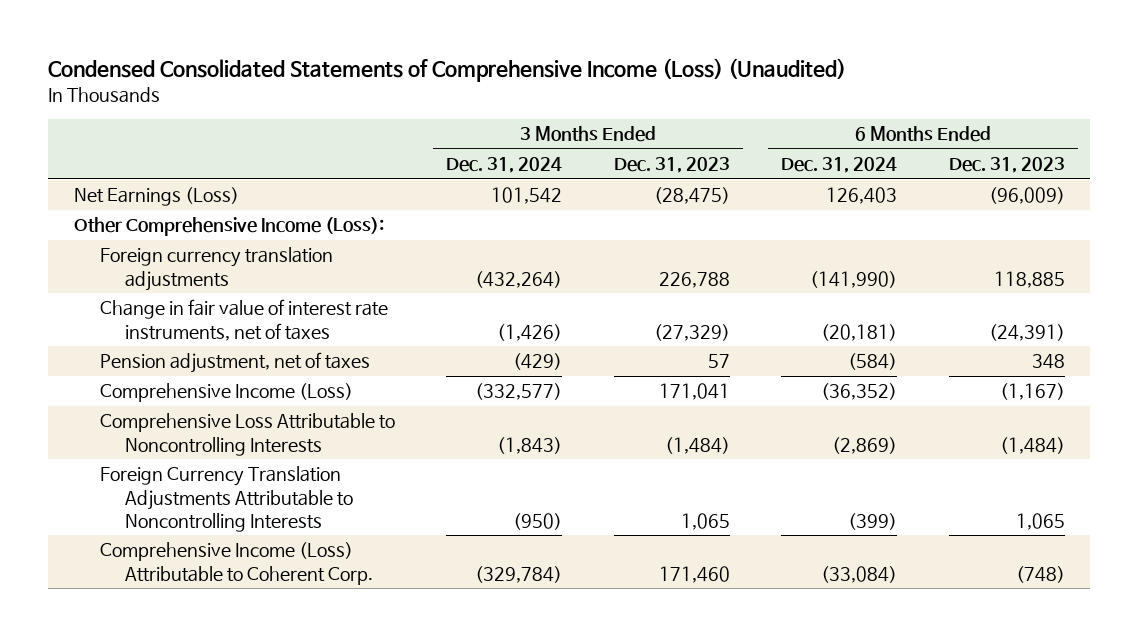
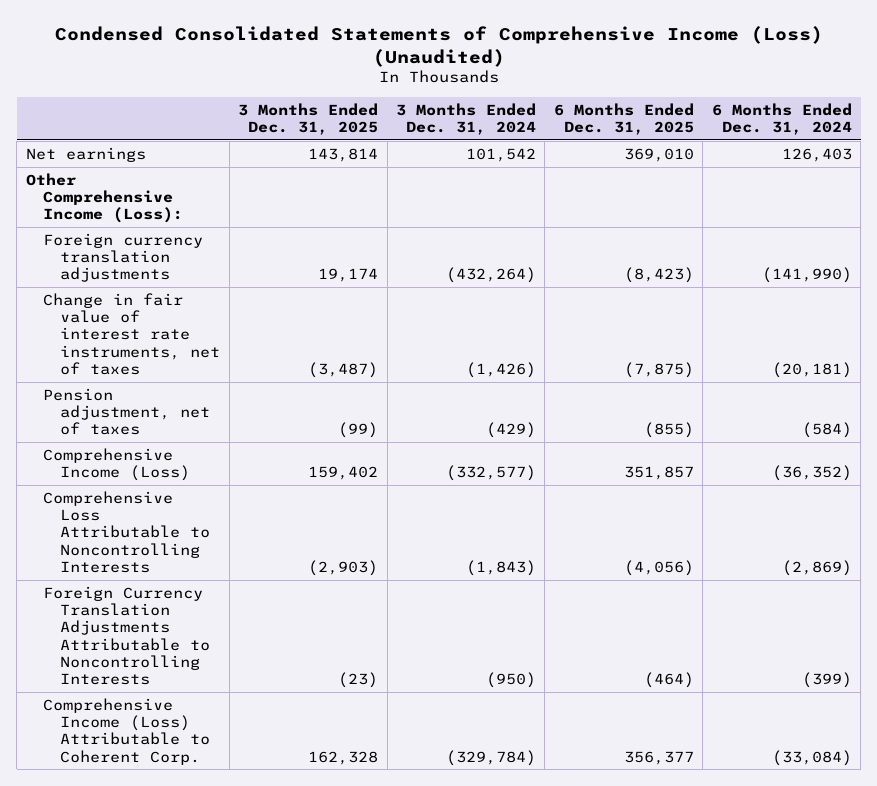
- | 3 Months Ended Dec. 31, 2024 | 3 Months Ended Dec. 31, 2023 | 6 Months Ended Dec. 31, 2024 | 6 Months Ended Dec. 31, 2023
+ | 3 Months Ended Dec. 31, 2025 | 3 Months Ended Dec. 31, 2024 | 6 Months Ended Dec. 31, 2025 | 6 Months Ended Dec. 31, 2024
- Net Earnings (Loss) | 101,542 | (28,475) | 126,403 | (96,009)
+ Net earnings | 143,814 | 101,542 | 369,010 | 126,403

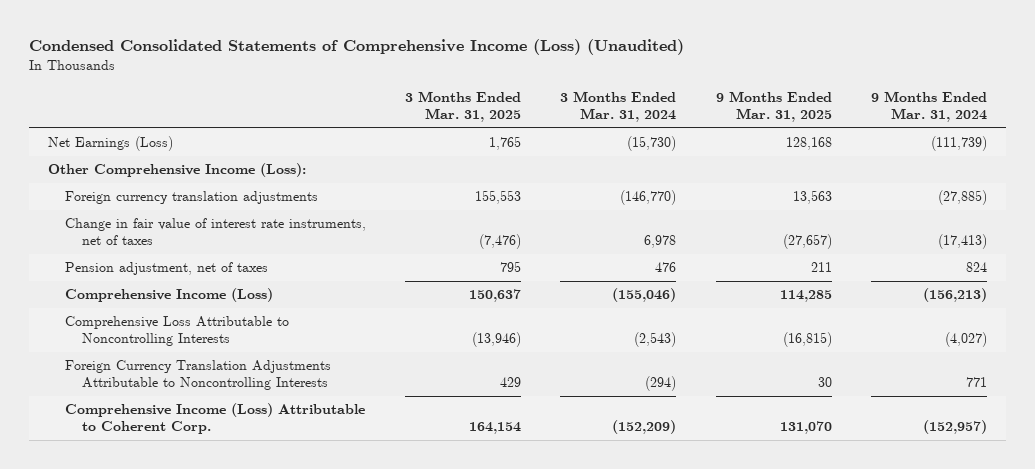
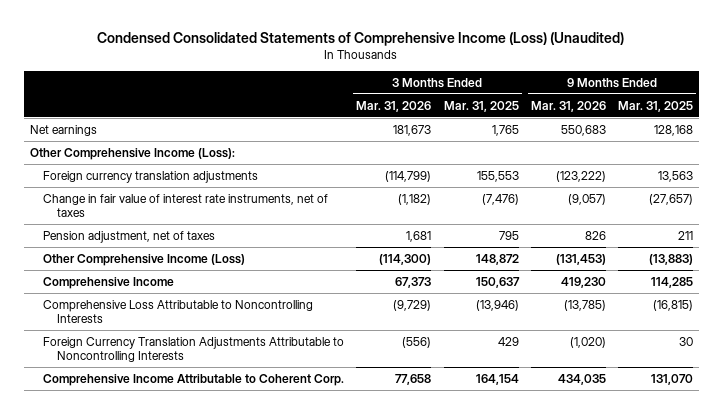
- | 3 Months Ended Mar. 31, 2025 | 3 Months Ended Mar. 31, 2024 | 9 Months Ended Mar. 31, 2025 | 9 Months Ended Mar. 31, 2024
+ | 3 Months Ended Mar. 31, 2026 | 3 Months Ended Mar. 31, 2025 | 9 Months Ended Mar. 31, 2026 | 9 Months Ended Mar. 31, 2025
- Net Earnings (Loss) | 1,765 | (15,730) | 128,168 | (111,739)
+ Net earnings | 181,673 | 1,765 | 550,683 | 128,168
- Comprehensive Income (Loss) | 150,637 | (155,046) | 114,285 | (156,213)
+ Other Comprehensive Income (Loss) | (114,300) | 148,872 | (131,453) | (13,883)
+ Comprehensive Income | 67,373 | 150,637 | 419,230 | 114,285
- Comprehensive Income (Loss) Attributable to Coherent Corp. | 164,154 | (152,209) | 131,070 | (152,957)
+ Comprehensive Income Attributable to Coherent Corp. | 77,658 | 164,154 | 434,035 | 131,070

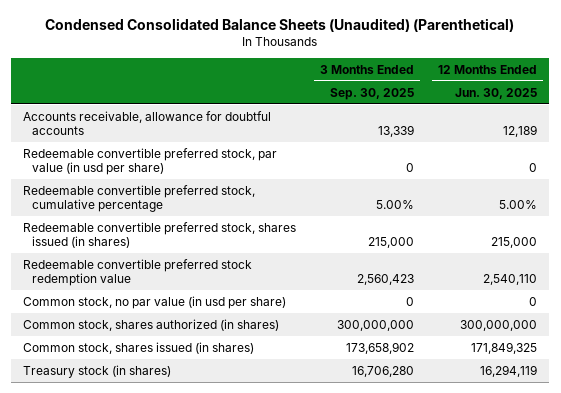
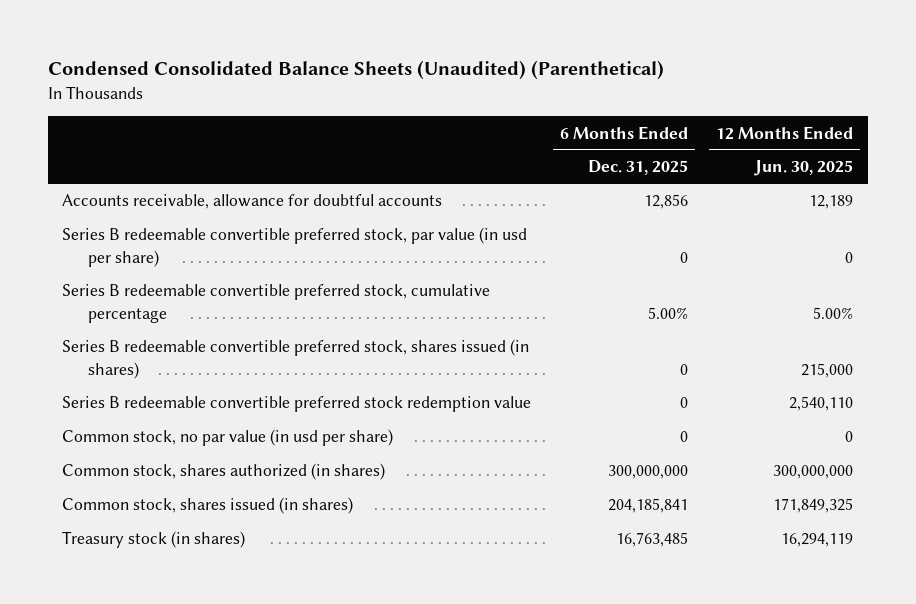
- | 3 Months Ended Sep. 30, 2025 | 12 Months Ended Jun. 30, 2025
+ | 6 Months Ended Dec. 31, 2025 | 12 Months Ended Jun. 30, 2025
- Redeemable convertible preferred stock, par value (in usd per share) | 0 | 0
- Redeemable convertible preferred stock, cumulative percentage | 5.00% | 5.00%
- Redeemable convertible preferred stock, shares issued (in shares) | 215,000 | 215,000
- Redeemable convertible preferred stock redemption value | 2,560,423 | 2,540,110
+ Series B redeemable convertible preferred stock, par value (in usd per share) | 0 | 0
+ Series B redeemable convertible preferred stock, cumulative percentage | 5.00% | 5.00%
+ Series B redeemable convertible preferred stock, shares issued (in shares) | 0 | 215,000
+ Series B redeemable convertible preferred stock redemption value | 0 | 2,540,110

